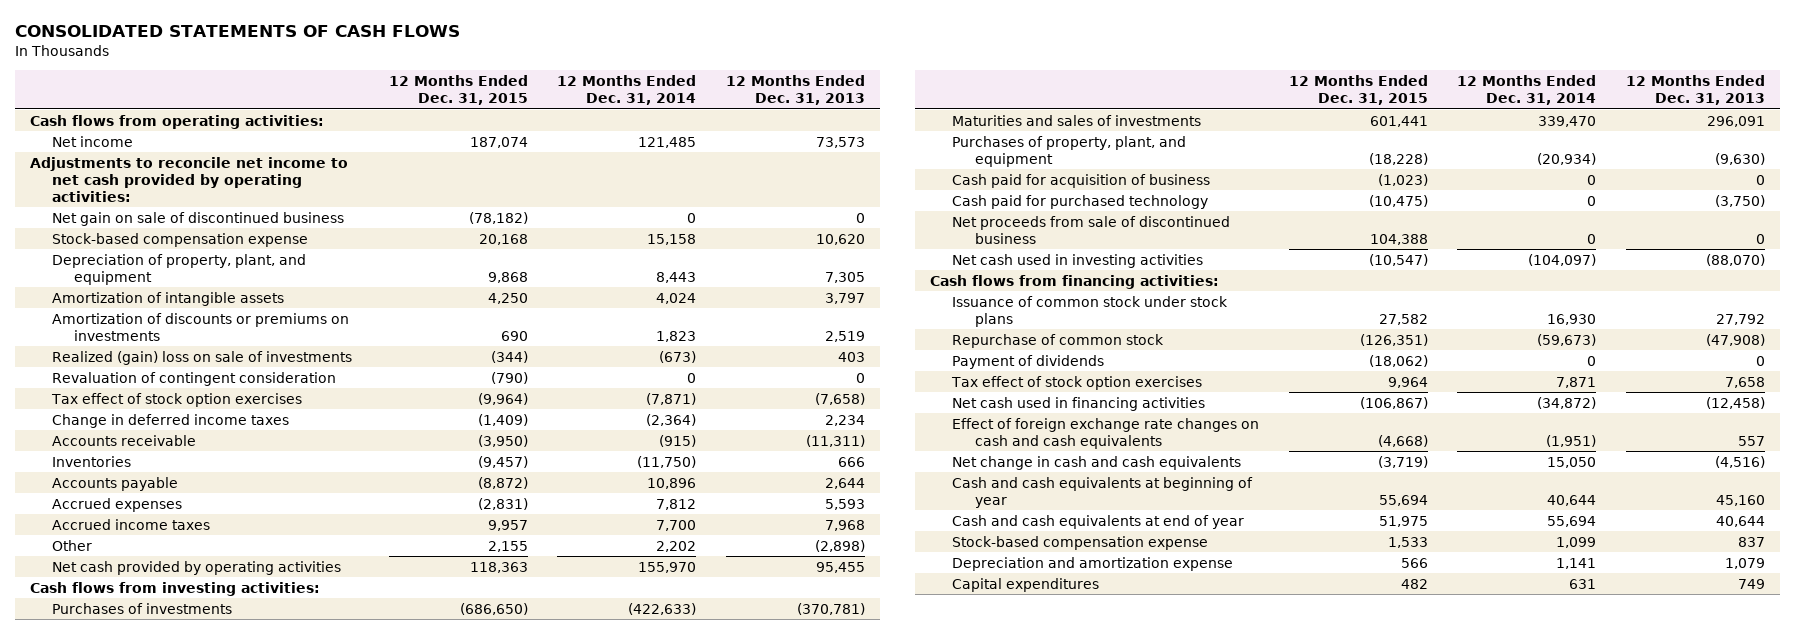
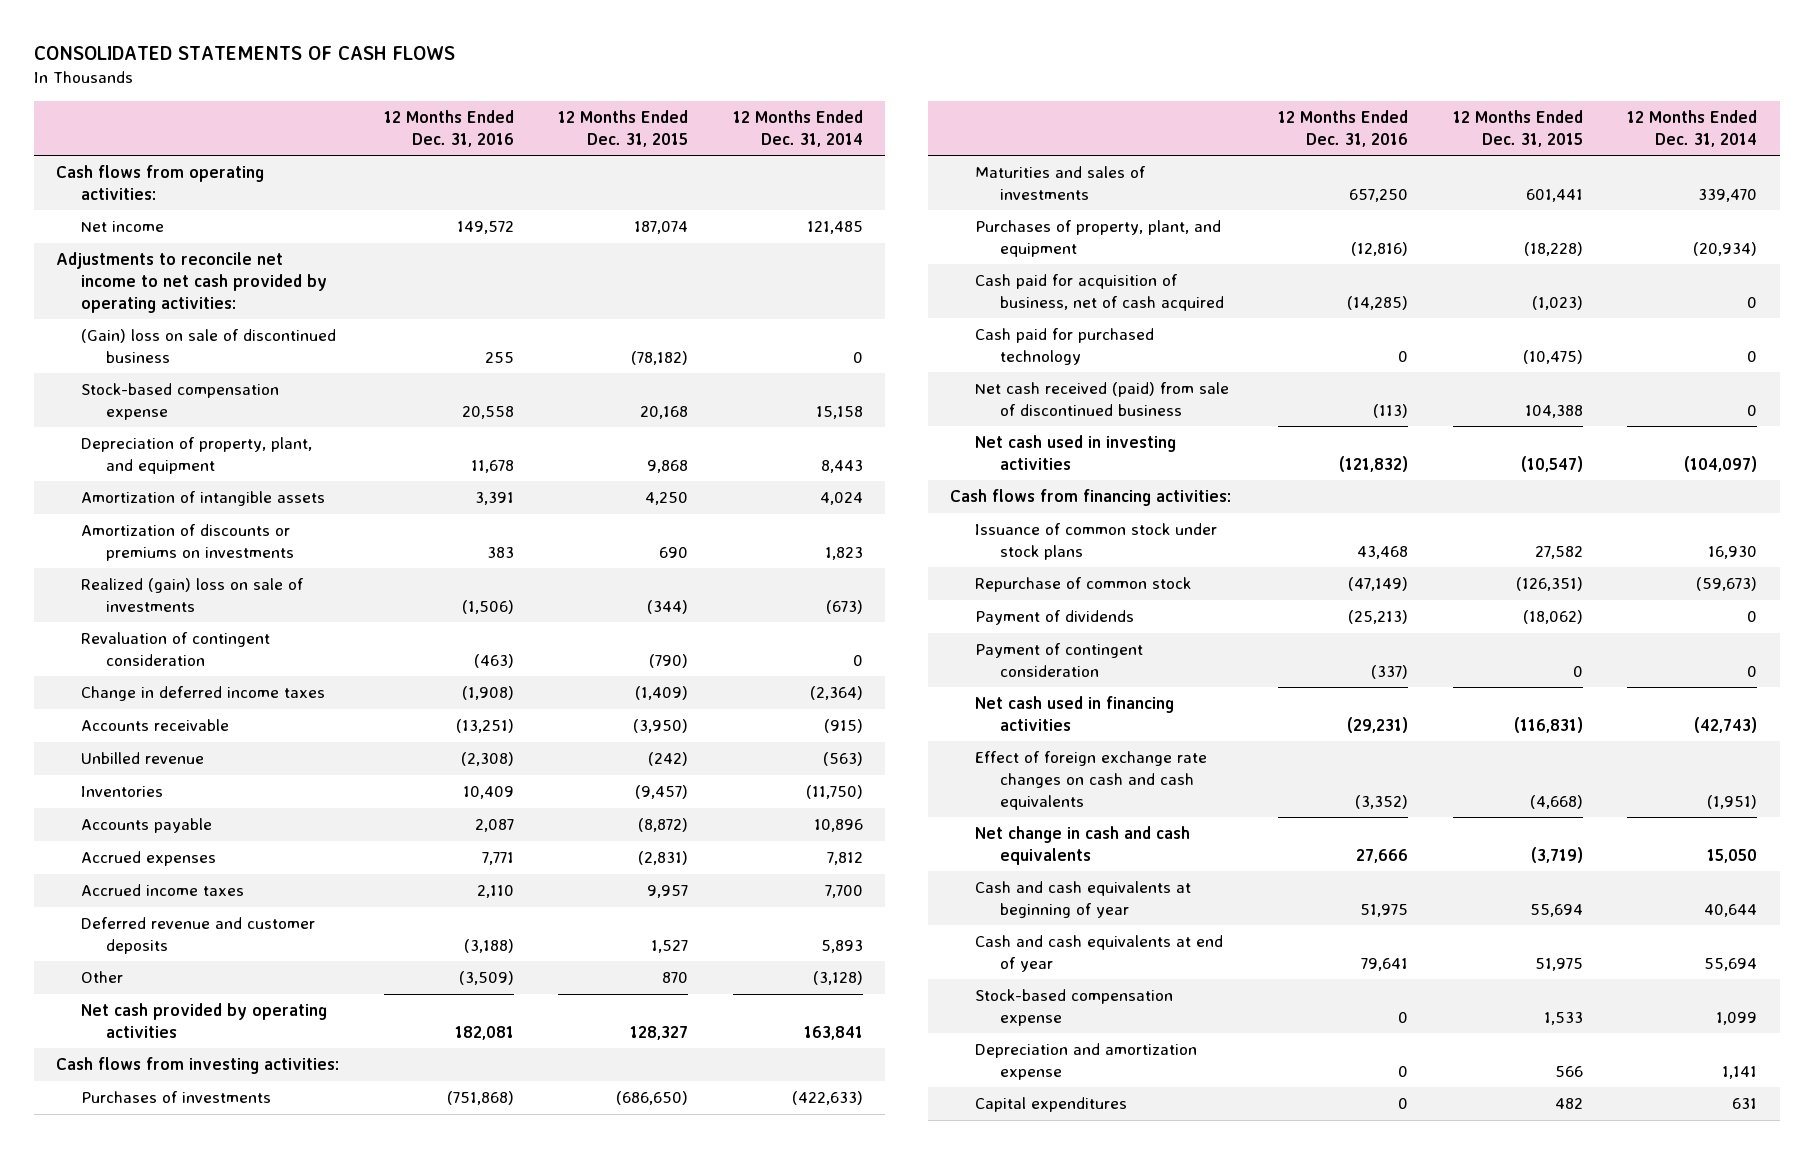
- | 12 Months Ended Dec. 31, 2015 | 12 Months Ended Dec. 31, 2014 | 12 Months Ended Dec. 31, 2013
+ | 12 Months Ended Dec. 31, 2016 | 12 Months Ended Dec. 31, 2015 | 12 Months Ended Dec. 31, 2014
- Net gain on sale of discontinued business | (78,182) | 0 | 0
+ (Gain) loss on sale of discontinued business | 255 | (78,182) | 0
- Tax effect of stock option exercises | (9,964) | (7,871) | (7,658)
+ Unbilled revenue | (2,308) | (242) | (563)
- Other | 2,155 | 2,202 | (2,898)
- Net cash provided by operating activities | 118,363 | 155,970 | 95,455
+ Deferred revenue and customer deposits | (3,188) | 1,527 | 5,893
+ Other | (3,509) | 870 | (3,128)
+ Net cash provided by operating activities | 182,081 | 128,327 | 163,841
- Cash paid for acquisition of business | (1,023) | 0 | 0
+ Cash paid for acquisition of business, net of cash acquired | (14,285) | (1,023) | 0
- Net proceeds from sale of discontinued business | 104,388 | 0 | 0
+ Net cash received (paid) from sale of discontinued business | (113) | 104,388 | 0
- Tax effect of stock option exercises | 9,964 | 7,871 | 7,658
- Net cash used in financing activities | (106,867) | (34,872) | (12,458)
+ Payment of contingent consideration | (337) | 0 | 0
+ Net cash used in financing activities | (29,231) | (116,831) | (42,743)

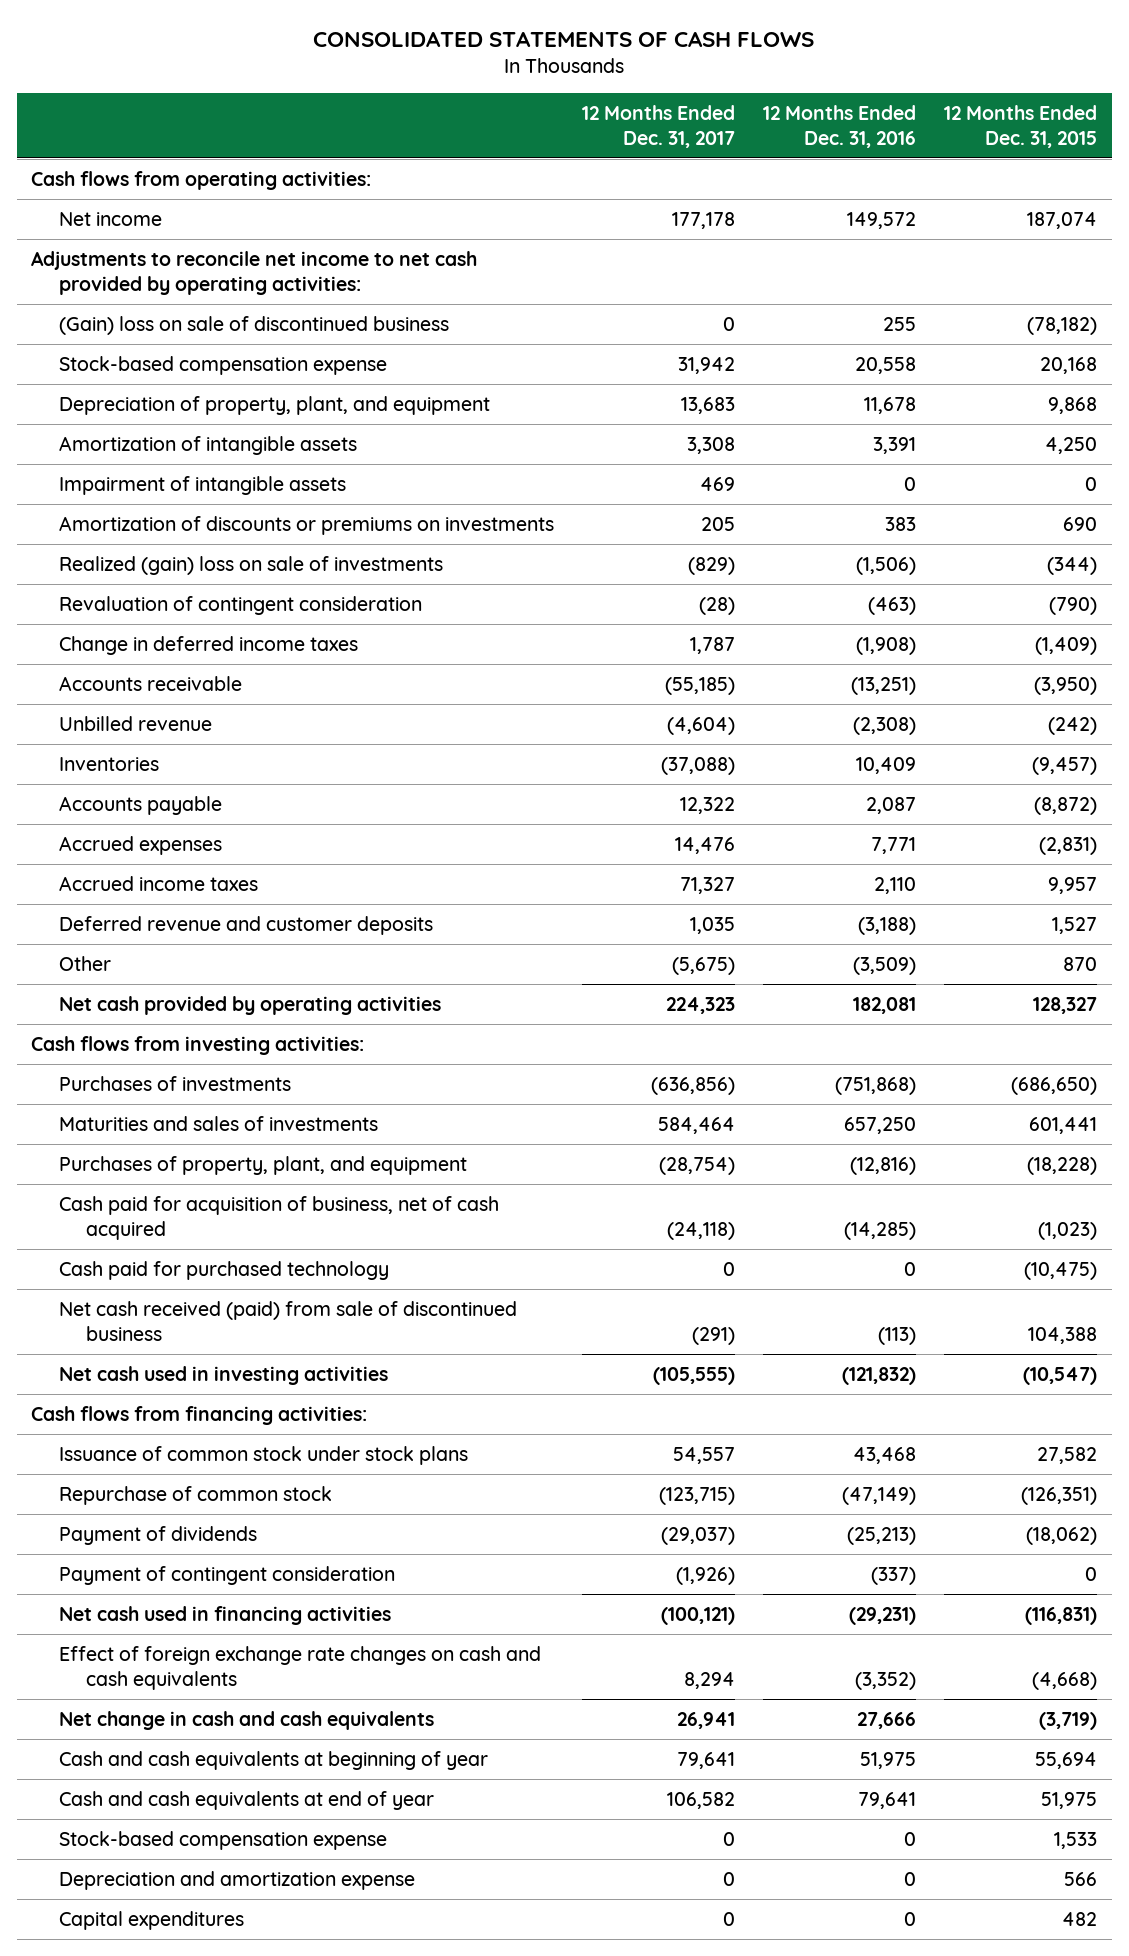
- | 12 Months Ended Dec. 31, 2016 | 12 Months Ended Dec. 31, 2015 | 12 Months Ended Dec. 31, 2014
+ | 12 Months Ended Dec. 31, 2017 | 12 Months Ended Dec. 31, 2016 | 12 Months Ended Dec. 31, 2015
+ Impairment of intangible assets | 469 | 0 | 0

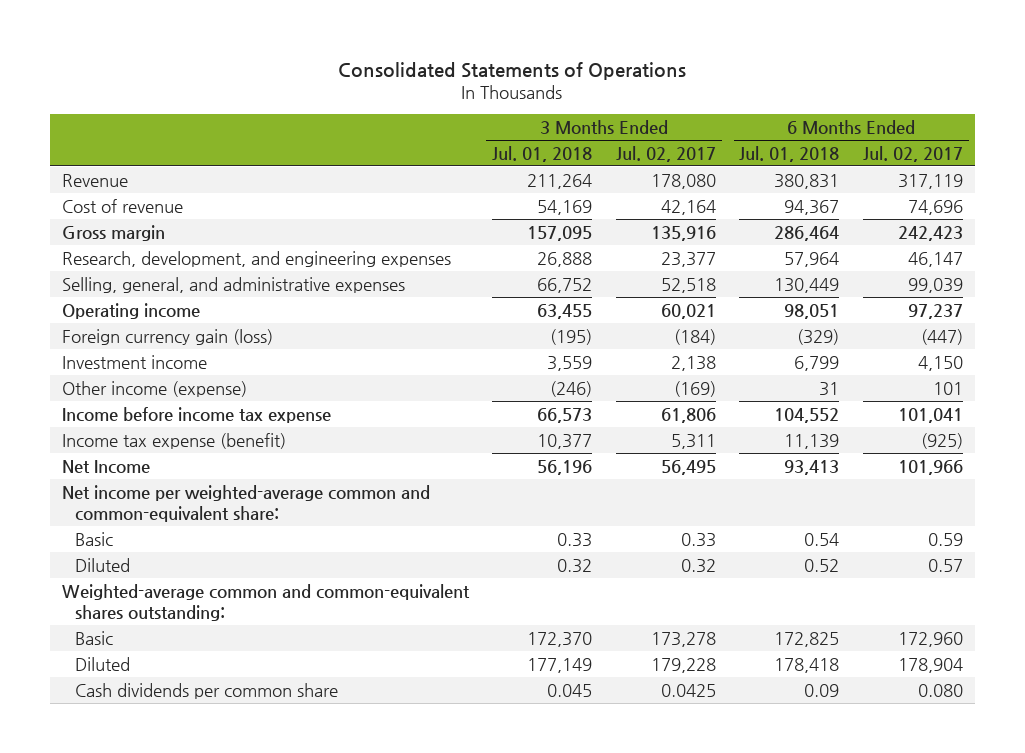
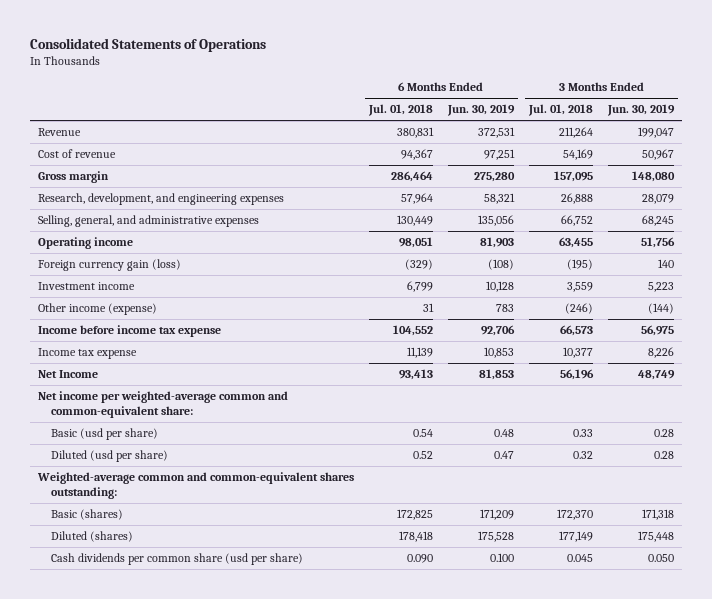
- | 3 Months Ended Jul. 01, 2018 | 3 Months Ended Jul. 02, 2017 | 6 Months Ended Jul. 01, 2018 | 6 Months Ended Jul. 02, 2017
+ | 6 Months Ended Jul. 01, 2018 | 6 Months Ended Jun. 30, 2019 | 3 Months Ended Jul. 01, 2018 | 3 Months Ended Jun. 30, 2019
- Income tax expense (benefit) | 10,377 | 5,311 | 11,139 | (925)
+ Income tax expense | 11,139 | 10,853 | 10,377 | 8,226
- Basic | 0.33 | 0.33 | 0.54 | 0.59
- Diluted | 0.32 | 0.32 | 0.52 | 0.57
+ Basic (usd per share) | 0.54 | 0.48 | 0.33 | 0.28
+ Diluted (usd per share) | 0.52 | 0.47 | 0.32 | 0.28
- Basic | 172,370 | 173,278 | 172,825 | 172,960
- Diluted | 177,149 | 179,228 | 178,418 | 178,904
- Cash dividends per common share | 0.045 | 0.0425 | 0.09 | 0.080
+ Basic (shares) | 172,825 | 171,209 | 172,370 | 171,318
+ Diluted (shares) | 178,418 | 175,528 | 177,149 | 175,448
+ Cash dividends per common share (usd per share) | 0.090 | 0.100 | 0.045 | 0.050

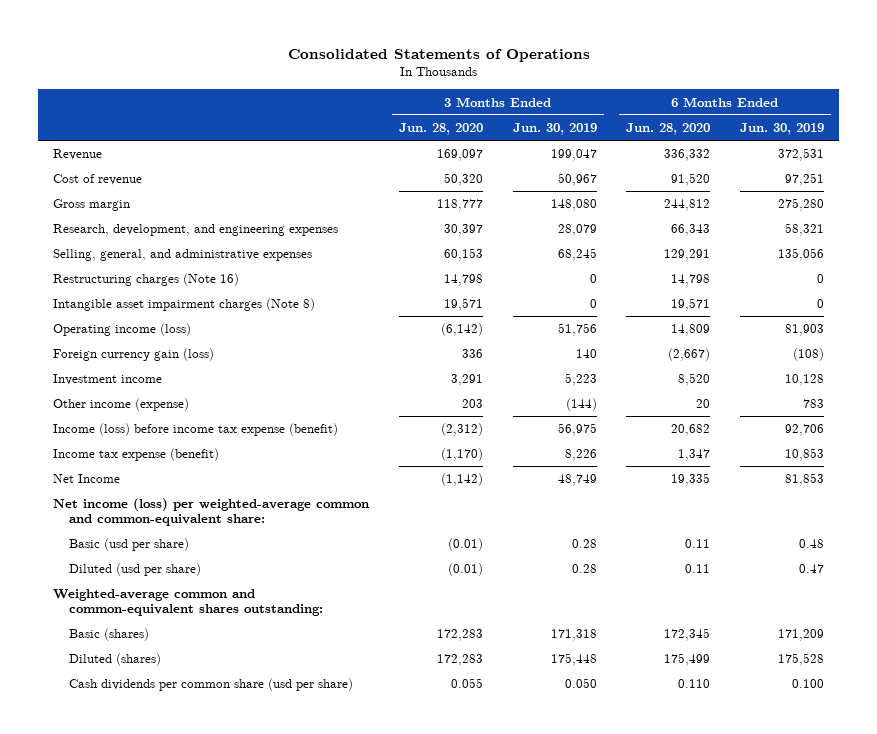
- | 6 Months Ended Jul. 01, 2018 | 6 Months Ended Jun. 30, 2019 | 3 Months Ended Jul. 01, 2018 | 3 Months Ended Jun. 30, 2019
+ | 3 Months Ended Jun. 28, 2020 | 3 Months Ended Jun. 30, 2019 | 6 Months Ended Jun. 28, 2020 | 6 Months Ended Jun. 30, 2019
- Operating income | 98,051 | 81,903 | 63,455 | 51,756
+ Restructuring charges (Note 16) | 14,798 | 0 | 14,798 | 0
+ Intangible asset impairment charges (Note 8) | 19,571 | 0 | 19,571 | 0
+ Operating income (loss) | (6,142) | 51,756 | 14,809 | 81,903
- Income before income tax expense | 104,552 | 92,706 | 66,573 | 56,975
- Income tax expense | 11,139 | 10,853 | 10,377 | 8,226
+ Income (loss) before income tax expense (benefit) | (2,312) | 56,975 | 20,682 | 92,706
+ Income tax expense (benefit) | (1,170) | 8,226 | 1,347 | 10,853
- Net income per weighted-average common and common-equivalent share:
+ Net income (loss) per weighted-average common and common-equivalent share:

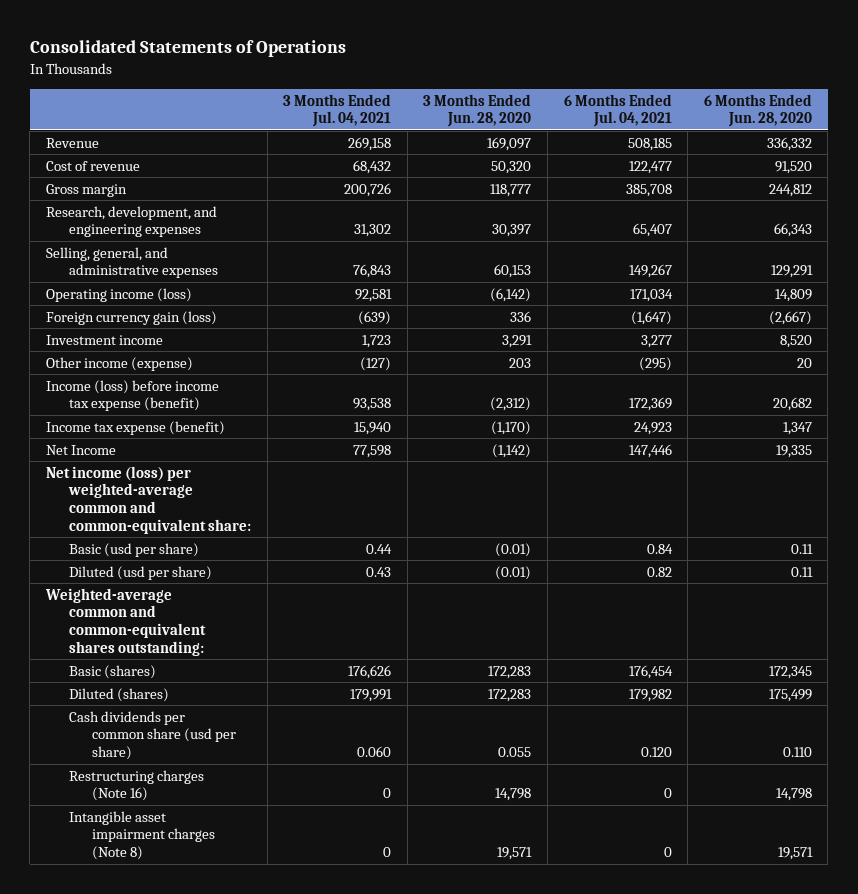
- | 3 Months Ended Jun. 28, 2020 | 3 Months Ended Jun. 30, 2019 | 6 Months Ended Jun. 28, 2020 | 6 Months Ended Jun. 30, 2019
+ | 3 Months Ended Jul. 04, 2021 | 3 Months Ended Jun. 28, 2020 | 6 Months Ended Jul. 04, 2021 | 6 Months Ended Jun. 28, 2020
moved down: Restructuring charges (Note 16) | 0 | 14,798 | 0 | 14,798
moved down: Intangible asset impairment charges (Note 8) | 0 | 19,571 | 0 | 19,571

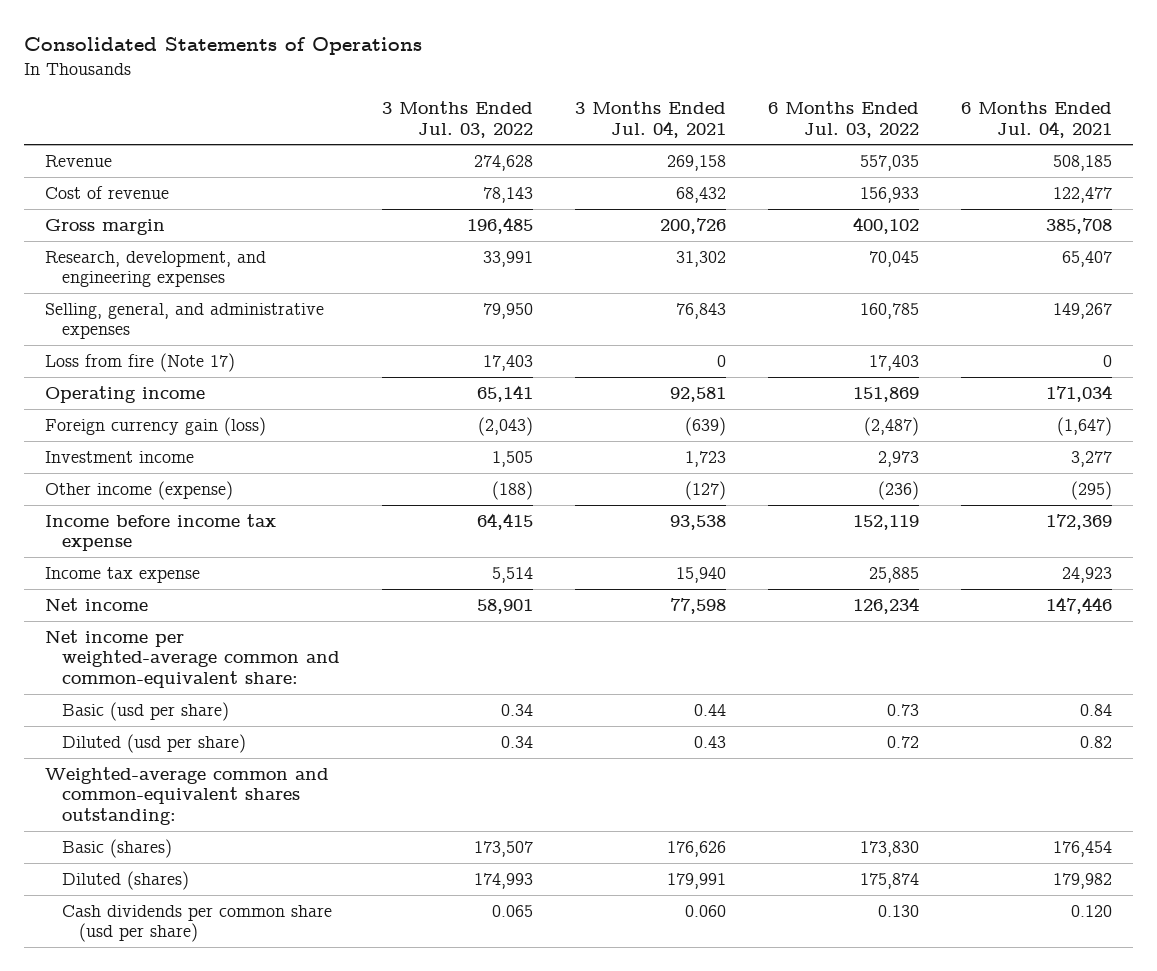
- | 3 Months Ended Jul. 04, 2021 | 3 Months Ended Jun. 28, 2020 | 6 Months Ended Jul. 04, 2021 | 6 Months Ended Jun. 28, 2020
+ | 3 Months Ended Jul. 03, 2022 | 3 Months Ended Jul. 04, 2021 | 6 Months Ended Jul. 03, 2022 | 6 Months Ended Jul. 04, 2021
- Operating income (loss) | 92,581 | (6,142) | 171,034 | 14,809
+ Loss from fire (Note 17) | 17,403 | 0 | 17,403 | 0
+ Operating income | 65,141 | 92,581 | 151,869 | 171,034
- Income (loss) before income tax expense (benefit) | 93,538 | (2,312) | 172,369 | 20,682
- Income tax expense (benefit) | 15,940 | (1,170) | 24,923 | 1,347
- Net Income | 77,598 | (1,142) | 147,446 | 19,335
- Net income (loss) per weighted-average common and common-equivalent share:
+ Income before income tax expense | 64,415 | 93,538 | 152,119 | 172,369
+ Income tax expense | 5,514 | 15,940 | 25,885 | 24,923
+ Net income | 58,901 | 77,598 | 126,234 | 147,446
+ Net income per weighted-average common and common-equivalent share:
- Restructuring charges (Note 16) | 0 | 14,798 | 0 | 14,798
- Intangible asset impairment charges (Note 8) | 0 | 19,571 | 0 | 19,571

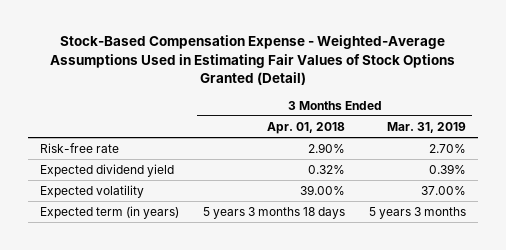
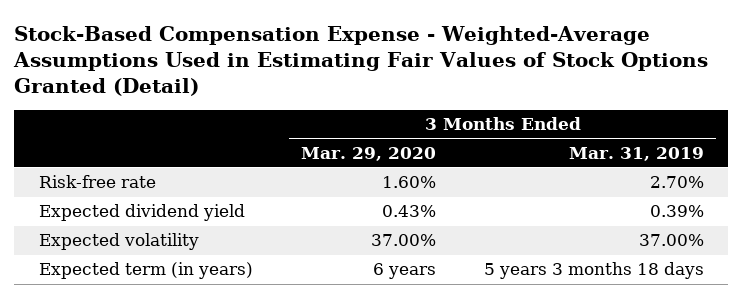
- | 3 Months Ended Apr. 01, 2018 | 3 Months Ended Mar. 31, 2019
+ | 3 Months Ended Mar. 29, 2020 | 3 Months Ended Mar. 31, 2019
- Expected term (in years) | 5 years 3 months 18 days | 5 years 3 months
+ Expected term (in years) | 6 years | 5 years 3 months 18 days

